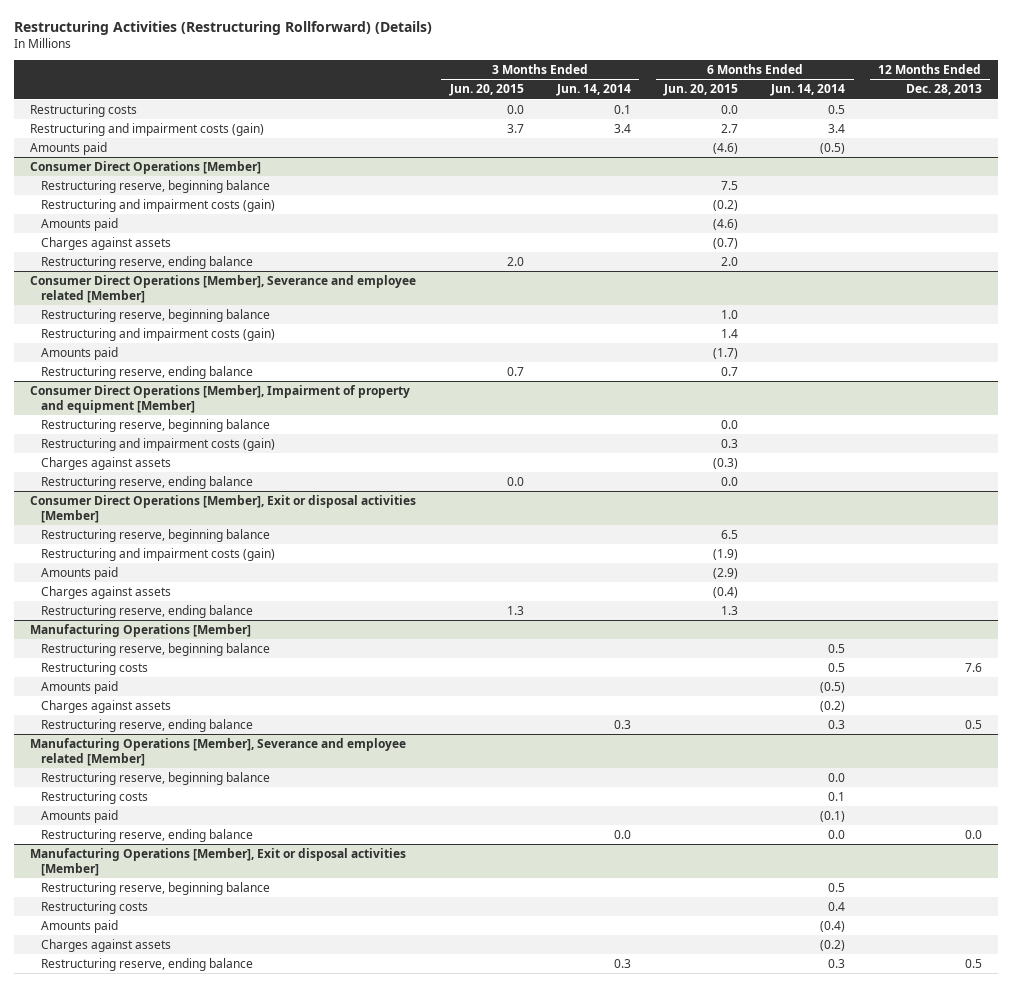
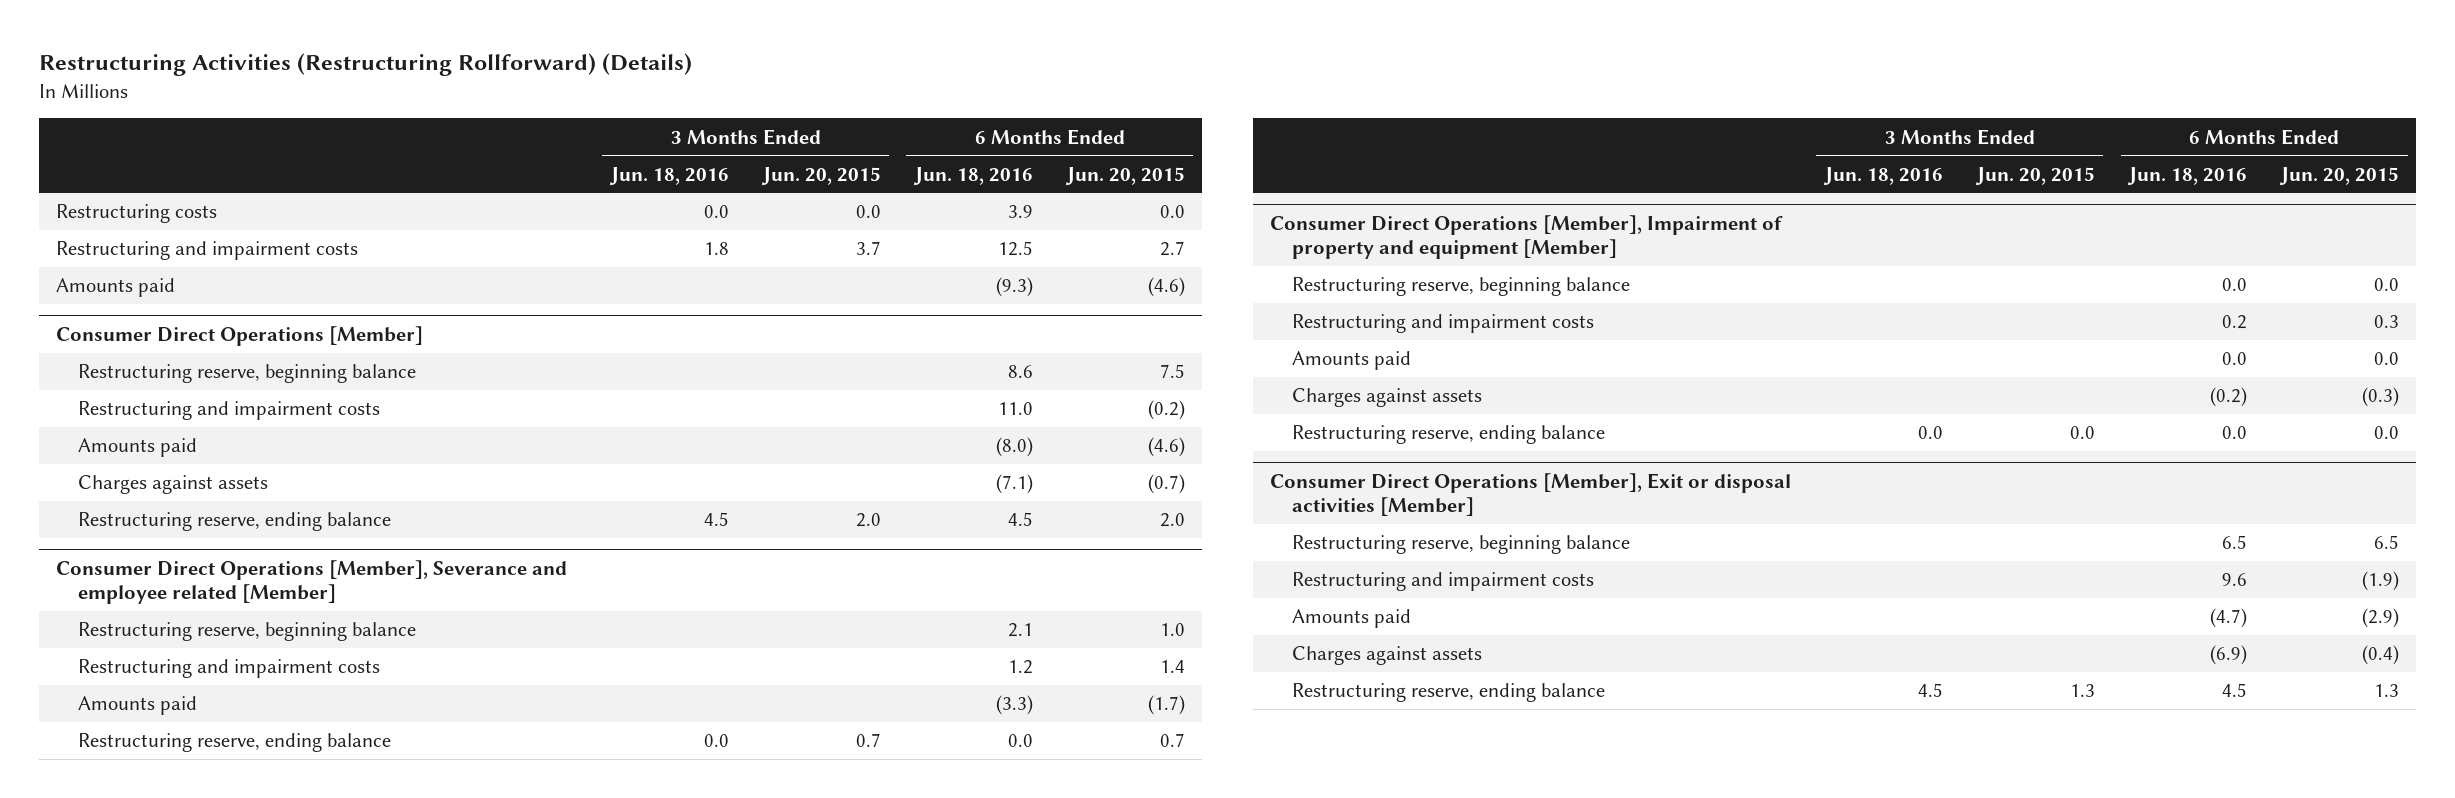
- | 3 Months Ended Jun. 20, 2015 | 3 Months Ended Jun. 14, 2014 | 6 Months Ended Jun. 20, 2015 | 6 Months Ended Jun. 14, 2014 | 12 Months Ended Dec. 28, 2013
+ | 3 Months Ended Jun. 18, 2016 | 3 Months Ended Jun. 20, 2015 | 6 Months Ended Jun. 18, 2016 | 6 Months Ended Jun. 20, 2015
- Restructuring and impairment costs (gain) | 3.7 | 3.4 | 2.7 | 3.4 |
+ Restructuring and impairment costs | 1.8 | 3.7 | 12.5 | 2.7
@ Consumer Direct Operations [Member]
- Restructuring and impairment costs (gain) | | | (0.2) | |
+ Restructuring and impairment costs | | | 11.0 | (0.2)
@ Consumer Direct Operations [Member], Severance and employee related [Member]
- Restructuring and impairment costs (gain) | | | 1.4 | |
+ Restructuring and impairment costs | | | 1.2 | 1.4
@ Consumer Direct Operations [Member], Impairment of property and equipment [Member]
- Restructuring and impairment costs (gain) | | | 0.3 | |
+ Restructuring and impairment costs | | | 0.2 | 0.3
+ Amounts paid | | | 0.0 | 0.0
@ Consumer Direct Operations [Member], Exit or disposal activities [Member]
- Restructuring and impairment costs (gain) | | | (1.9) | |
+ Restructuring and impairment costs | | | 9.6 | (1.9)
- Manufacturing Operations [Member]
- Restructuring reserve, beginning balance | | | | 0.5 |
- Restructuring costs | | | | 0.5 | 7.6
- Amounts paid | | | | (0.5) |
- Charges against assets | | | | (0.2) |
- Restructuring reserve, ending balance | | 0.3 | | 0.3 | 0.5
- Manufacturing Operations [Member], Severance and employee related [Member]
- Restructuring reserve, beginning balance | | | | 0.0 |
- Restructuring costs | | | | 0.1 |
- Amounts paid | | | | (0.1) |
- Restructuring reserve, ending balance | | 0.0 | | 0.0 | 0.0
- Manufacturing Operations [Member], Exit or disposal activities [Member]
- Restructuring reserve, beginning balance | | | | 0.5 |
- Restructuring costs | | | | 0.4 |
- Amounts paid | | | | (0.4) |
- Charges against assets | | | | (0.2) |
- Restructuring reserve, ending balance | | 0.3 | | 0.3 | 0.5

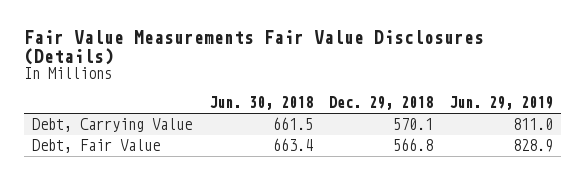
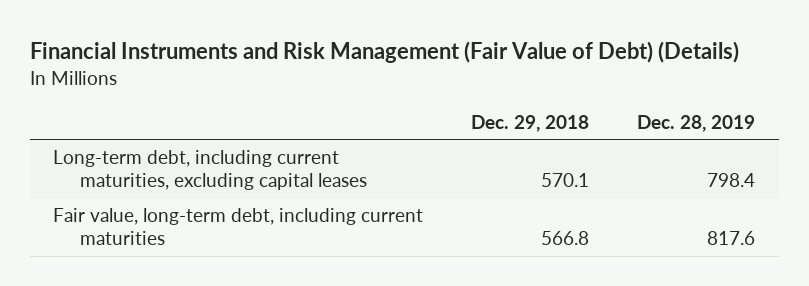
- Fair Value Measurements Fair Value Disclosures (Details)
+ Financial Instruments and Risk Management (Fair Value of Debt) (Details)
- | Jun. 30, 2018 | Dec. 29, 2018 | Jun. 29, 2019
+ | Dec. 29, 2018 | Dec. 28, 2019
- Debt, Carrying Value | 661.5 | 570.1 | 811.0
- Debt, Fair Value | 663.4 | 566.8 | 828.9
+ Long-term debt, including current maturities, excluding capital leases | 570.1 | 798.4
+ Fair value, long-term debt, including current maturities | 566.8 | 817.6

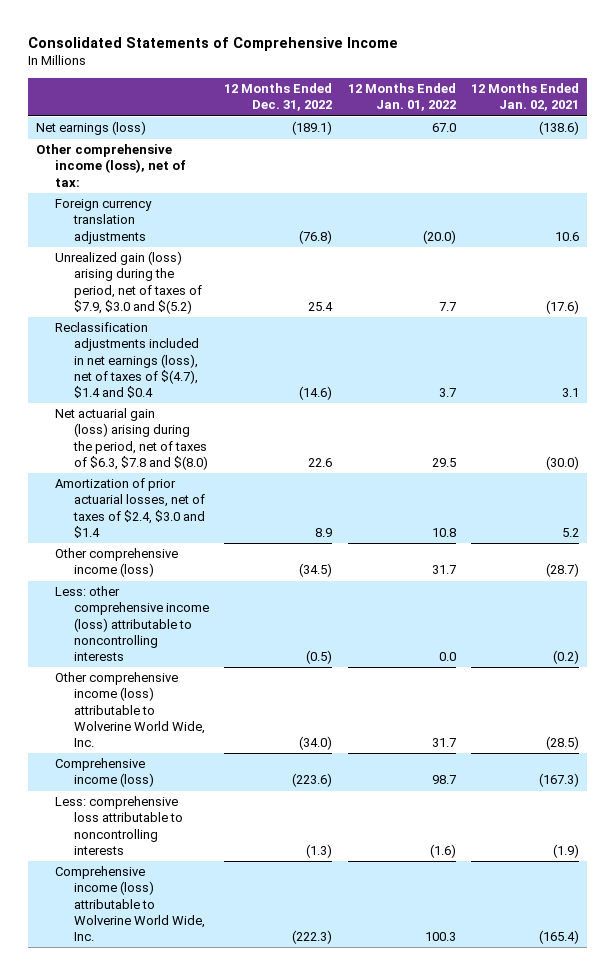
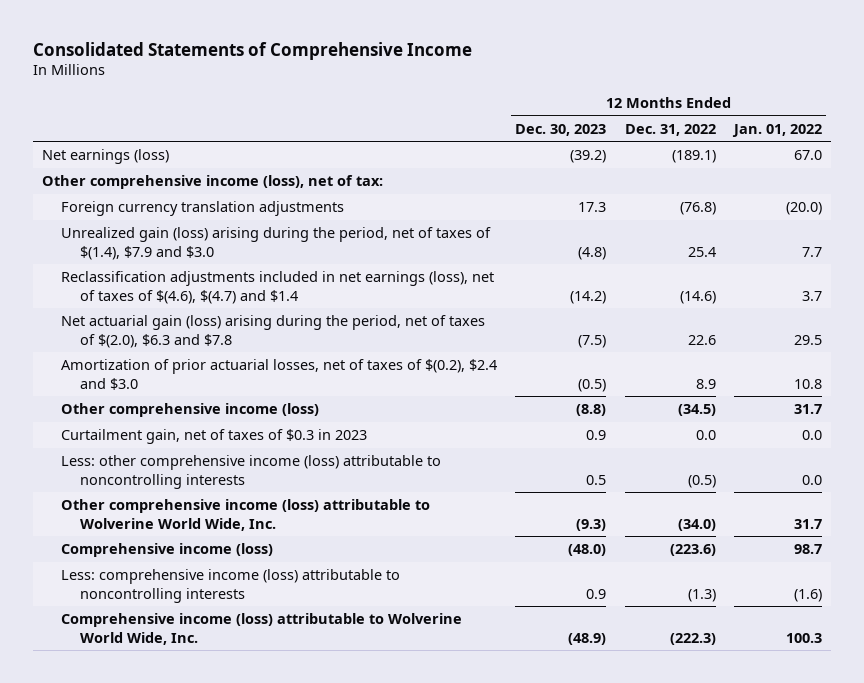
- | 12 Months Ended Dec. 31, 2022 | 12 Months Ended Jan. 01, 2022 | 12 Months Ended Jan. 02, 2021
+ | 12 Months Ended Dec. 30, 2023 | 12 Months Ended Dec. 31, 2022 | 12 Months Ended Jan. 01, 2022
- Unrealized gain (loss) arising during the period, net of taxes of $7.9, $3.0 and $(5.2) | 25.4 | 7.7 | (17.6)
- Reclassification adjustments included in net earnings (loss), net of taxes of $(4.7), $1.4 and $0.4 | (14.6) | 3.7 | 3.1
- Net actuarial gain (loss) arising during the period, net of taxes of $6.3, $7.8 and $(8.0) | 22.6 | 29.5 | (30.0)
- Amortization of prior actuarial losses, net of taxes of $2.4, $3.0 and $1.4 | 8.9 | 10.8 | 5.2
+ Unrealized gain (loss) arising during the period, net of taxes of $(1.4), $7.9 and $3.0 | (4.8) | 25.4 | 7.7
+ Reclassification adjustments included in net earnings (loss), net of taxes of $(4.6), $(4.7) and $1.4 | (14.2) | (14.6) | 3.7
+ Net actuarial gain (loss) arising during the period, net of taxes of $(2.0), $6.3 and $7.8 | (7.5) | 22.6 | 29.5
+ Amortization of prior actuarial losses, net of taxes of $(0.2), $2.4 and $3.0 | (0.5) | 8.9 | 10.8
+ Curtailment gain, net of taxes of $0.3 in 2023 | 0.9 | 0.0 | 0.0
- Less: comprehensive loss attributable to noncontrolling interests | (1.3) | (1.6) | (1.9)
+ Less: comprehensive income (loss) attributable to noncontrolling interests | 0.9 | (1.3) | (1.6)

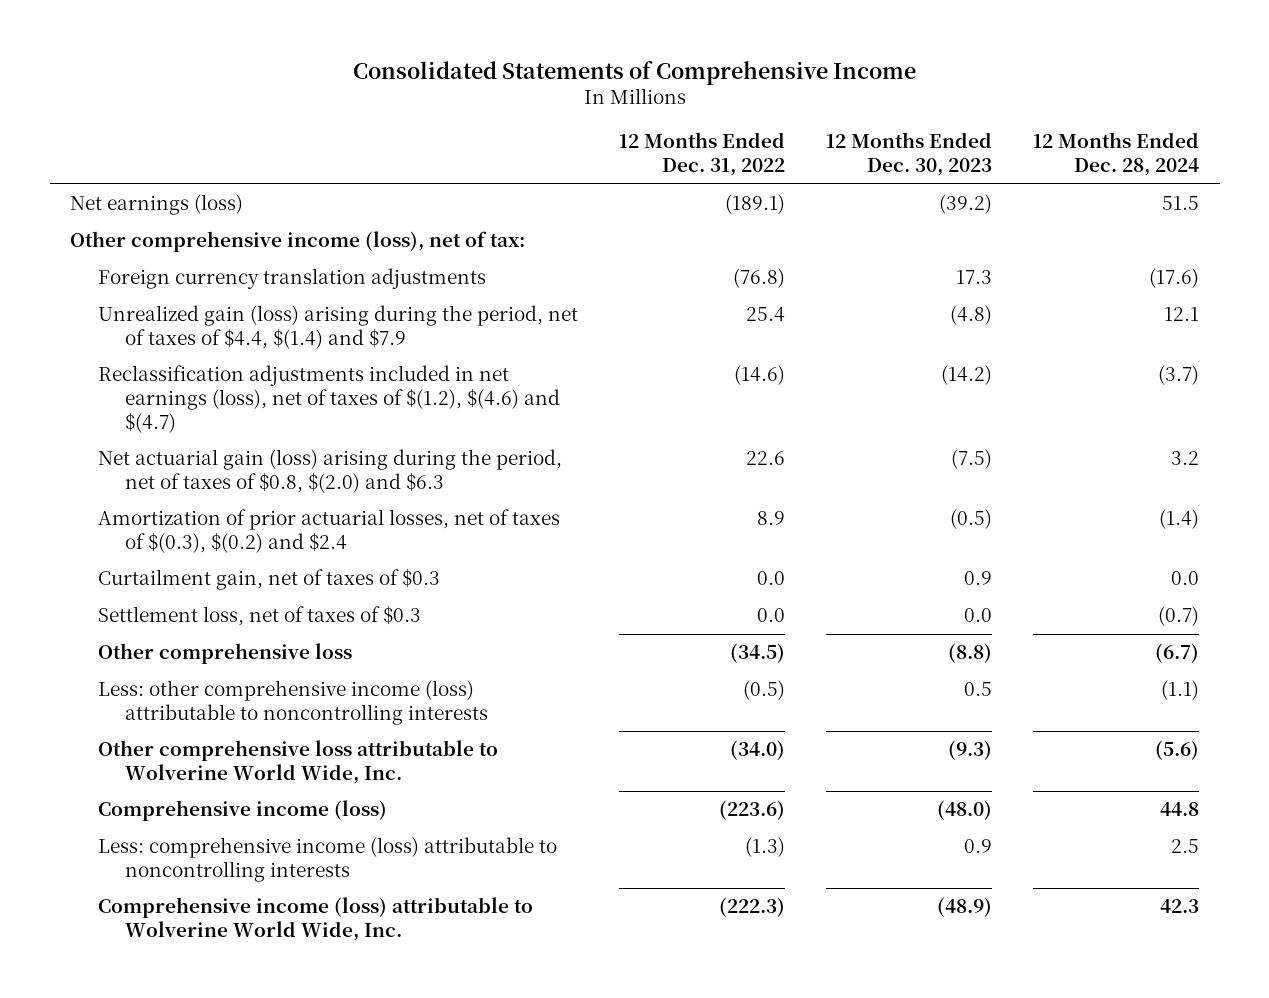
- | 12 Months Ended Dec. 30, 2023 | 12 Months Ended Dec. 31, 2022 | 12 Months Ended Jan. 01, 2022
+ | 12 Months Ended Dec. 31, 2022 | 12 Months Ended Dec. 30, 2023 | 12 Months Ended Dec. 28, 2024
- Unrealized gain (loss) arising during the period, net of taxes of $(1.4), $7.9 and $3.0 | (4.8) | 25.4 | 7.7
- Reclassification adjustments included in net earnings (loss), net of taxes of $(4.6), $(4.7) and $1.4 | (14.2) | (14.6) | 3.7
- Net actuarial gain (loss) arising during the period, net of taxes of $(2.0), $6.3 and $7.8 | (7.5) | 22.6 | 29.5
- Amortization of prior actuarial losses, net of taxes of $(0.2), $2.4 and $3.0 | (0.5) | 8.9 | 10.8
- Other comprehensive income (loss) | (8.8) | (34.5) | 31.7
- Curtailment gain, net of taxes of $0.3 in 2023 | 0.9 | 0.0 | 0.0
+ Unrealized gain (loss) arising during the period, net of taxes of $4.4, $(1.4) and $7.9 | 25.4 | (4.8) | 12.1
+ Reclassification adjustments included in net earnings (loss), net of taxes of $(1.2), $(4.6) and $(4.7) | (14.6) | (14.2) | (3.7)
+ Net actuarial gain (loss) arising during the period, net of taxes of $0.8, $(2.0) and $6.3 | 22.6 | (7.5) | 3.2
+ Amortization of prior actuarial losses, net of taxes of $(0.3), $(0.2) and $2.4 | 8.9 | (0.5) | (1.4)
+ Curtailment gain, net of taxes of $0.3 | 0.0 | 0.9 | 0.0
+ Settlement loss, net of taxes of $0.3 | 0.0 | 0.0 | (0.7)
+ Other comprehensive loss | (34.5) | (8.8) | (6.7)
- Other comprehensive income (loss) attributable to Wolverine World Wide, Inc. | (9.3) | (34.0) | 31.7
+ Other comprehensive loss attributable to Wolverine World Wide, Inc. | (34.0) | (9.3) | (5.6)

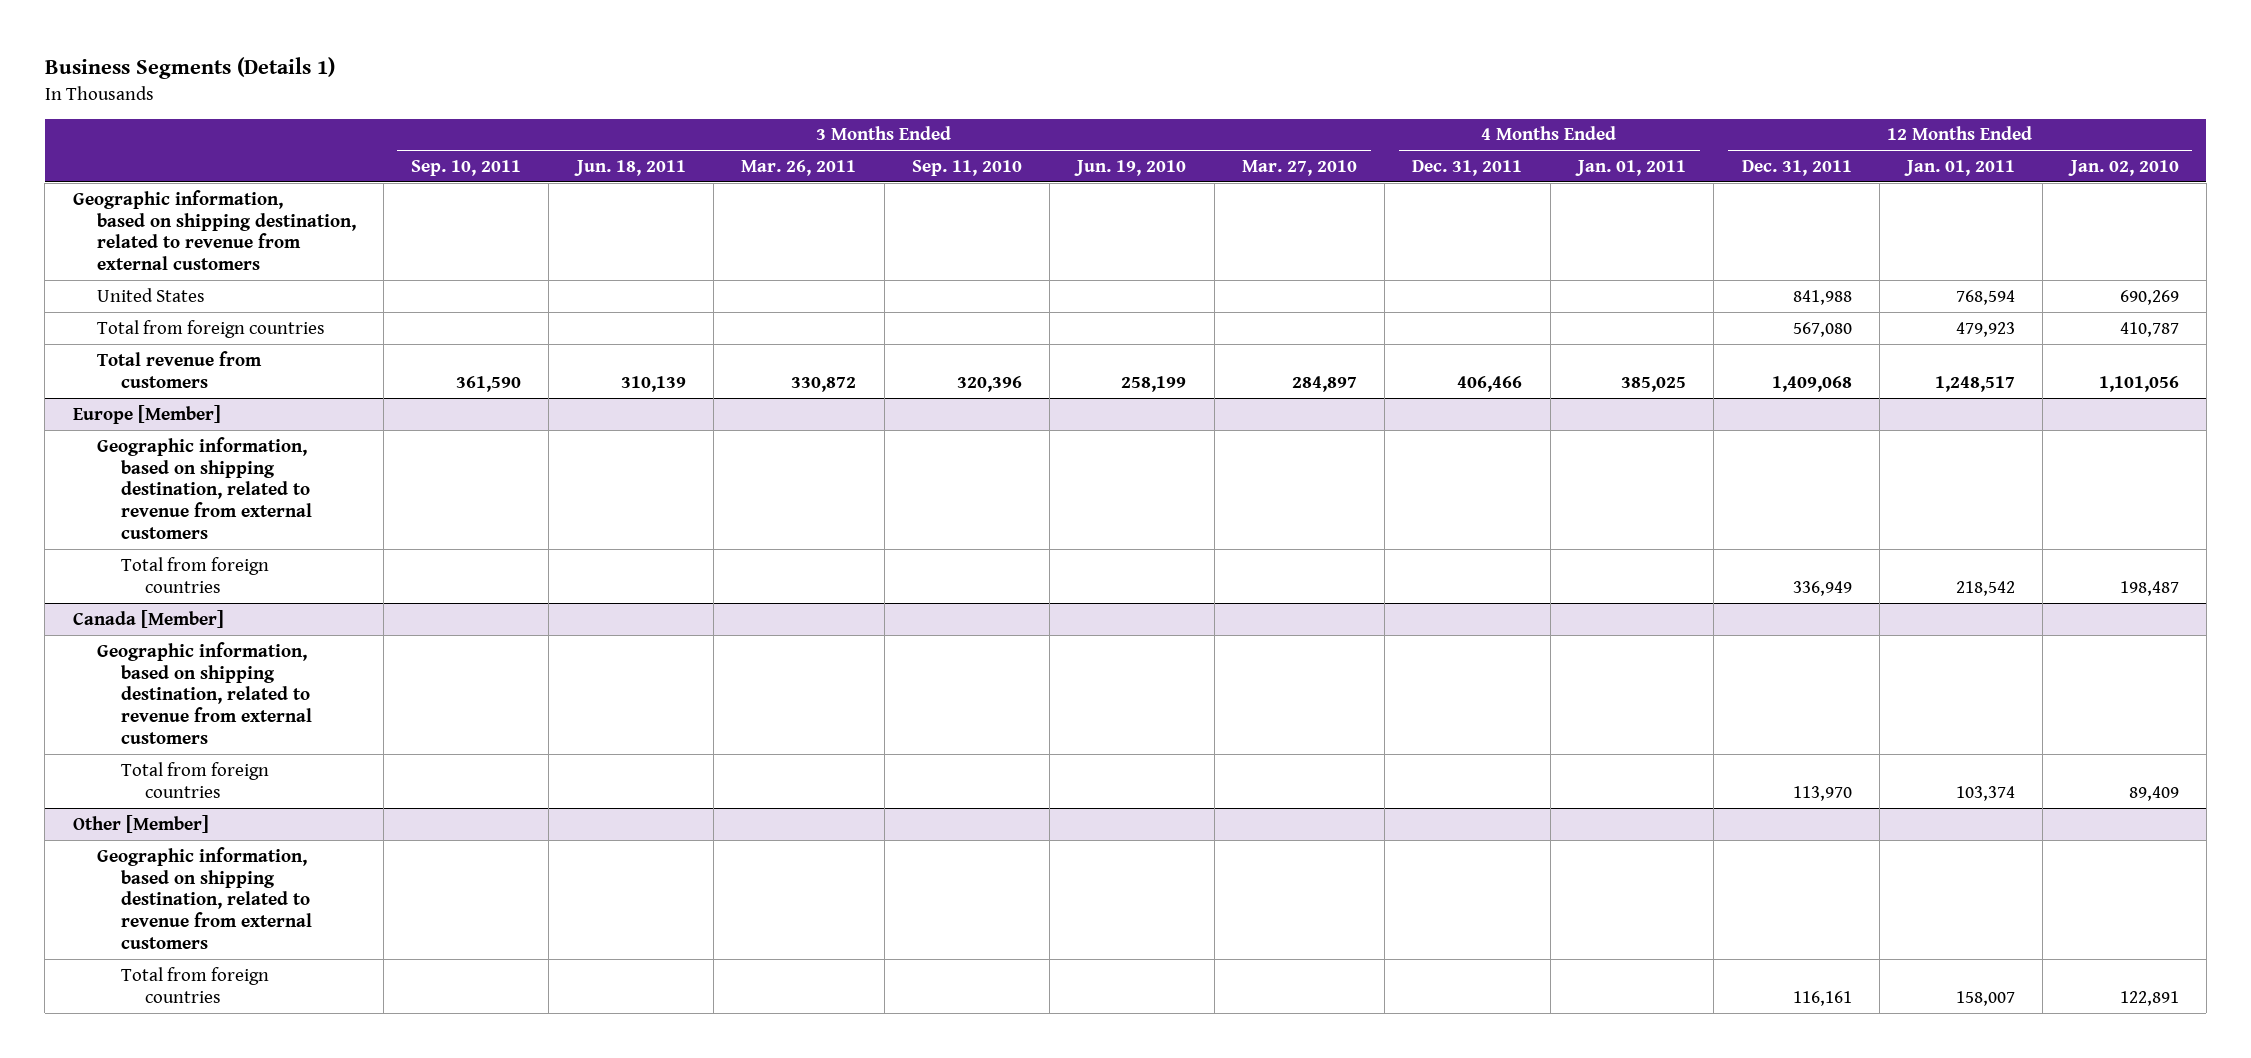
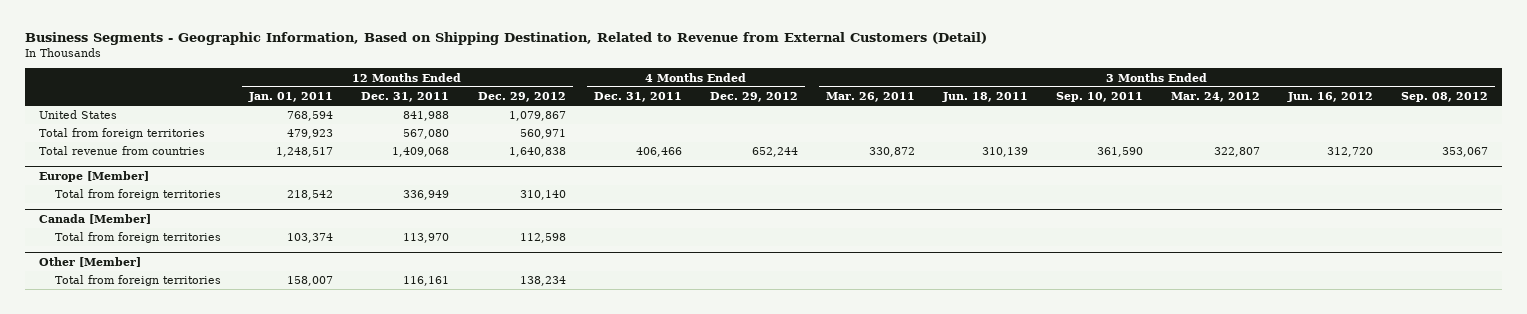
- Business Segments (Details 1)
+ Business Segments - Geographic Information, Based on Shipping Destination, Related to Revenue from External Customers (Detail)
- | 3 Months Ended Sep. 10, 2011 | 3 Months Ended Jun. 18, 2011 | 3 Months Ended Mar. 26, 2011 | 3 Months Ended Sep. 11, 2010 | 3 Months Ended Jun. 19, 2010 | 3 Months Ended Mar. 27, 2010 | 4 Months Ended Dec. 31, 2011 | 4 Months Ended Jan. 01, 2011 | 12 Months Ended Dec. 31, 2011 | 12 Months Ended Jan. 01, 2011 | 12 Months Ended Jan. 02, 2010
+ | 12 Months Ended Jan. 01, 2011 | 12 Months Ended Dec. 31, 2011 | 12 Months Ended Dec. 29, 2012 | 4 Months Ended Dec. 31, 2011 | 4 Months Ended Dec. 29, 2012 | 3 Months Ended Mar. 26, 2011 | 3 Months Ended Jun. 18, 2011 | 3 Months Ended Sep. 10, 2011 | 3 Months Ended Mar. 24, 2012 | 3 Months Ended Jun. 16, 2012 | 3 Months Ended Sep. 08, 2012
- Geographic information, based on shipping destination, related to revenue from external customers
- Total from foreign countries | | | | | | | | | 567,080 | 479,923 | 410,787
- Total revenue from customers | 361,590 | 310,139 | 330,872 | 320,396 | 258,199 | 284,897 | 406,466 | 385,025 | 1,409,068 | 1,248,517 | 1,101,056
+ Total from foreign territories | 479,923 | 567,080 | 560,971 | | | | | | | |
+ Total revenue from countries | 1,248,517 | 1,409,068 | 1,640,838 | 406,466 | 652,244 | 330,872 | 310,139 | 361,590 | 322,807 | 312,720 | 353,067
@ Europe [Member]
- Geographic information, based on shipping destination, related to revenue from external customers
- Total from foreign countries | | | | | | | | | 336,949 | 218,542 | 198,487
+ Total from foreign territories | 218,542 | 336,949 | 310,140 | | | | | | | |
@ Canada [Member]
- Geographic information, based on shipping destination, related to revenue from external customers
- Total from foreign countries | | | | | | | | | 113,970 | 103,374 | 89,409
+ Total from foreign territories | 103,374 | 113,970 | 112,598 | | | | | | | |
@ Other [Member]
- Geographic information, based on shipping destination, related to revenue from external customers
- Total from foreign countries | | | | | | | | | 116,161 | 158,007 | 122,891
+ Total from foreign territories | 158,007 | 116,161 | 138,234 | | | | | | | |

